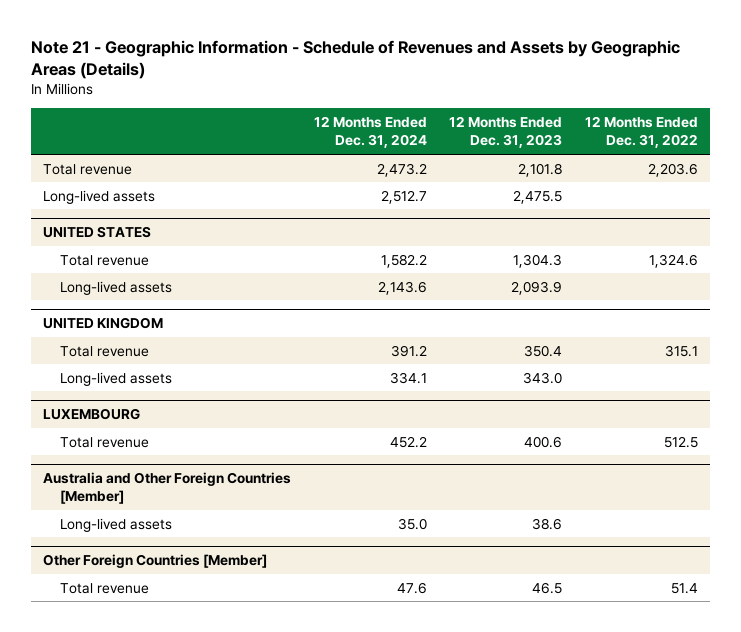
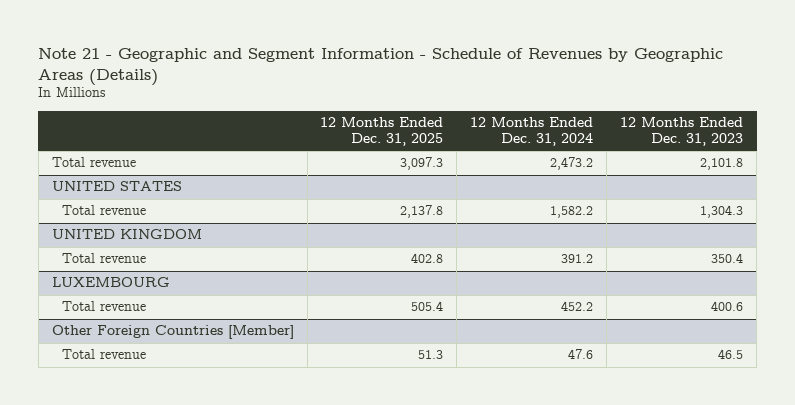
- Note 21 - Geographic Information - Schedule of Revenues and Assets by Geographic Areas (Details)
+ Note 21 - Geographic and Segment Information - Schedule of Revenues by Geographic Areas (Details)
- | 12 Months Ended Dec. 31, 2024 | 12 Months Ended Dec. 31, 2023 | 12 Months Ended Dec. 31, 2022
+ | 12 Months Ended Dec. 31, 2025 | 12 Months Ended Dec. 31, 2024 | 12 Months Ended Dec. 31, 2023
- Long-lived assets | 2,512.7 | 2,475.5 |
@ UNITED STATES
- Long-lived assets | 2,143.6 | 2,093.9 |
@ UNITED KINGDOM
- Long-lived assets | 334.1 | 343.0 |
- Australia and Other Foreign Countries [Member]
- Long-lived assets | 35.0 | 38.6 |

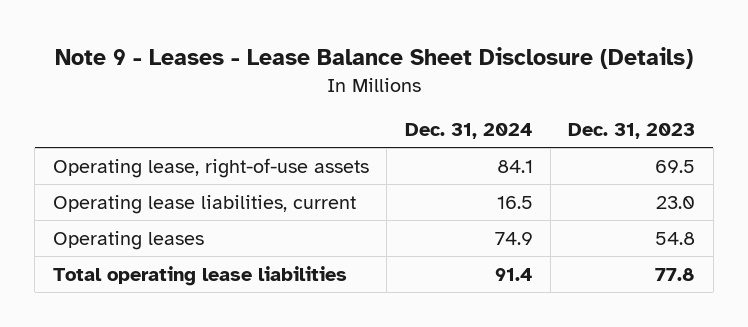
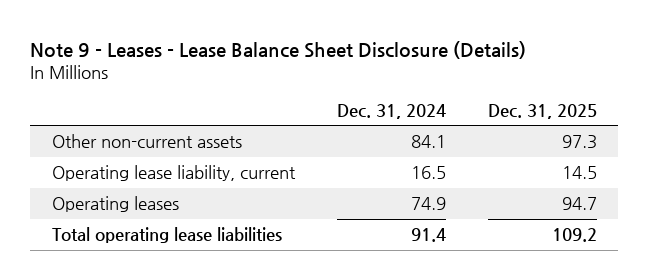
- | Dec. 31, 2024 | Dec. 31, 2023
+ | Dec. 31, 2024 | Dec. 31, 2025
- Operating lease, right-of-use assets | 84.1 | 69.5
- Operating lease liabilities, current | 16.5 | 23.0
+ Other non-current assets | 84.1 | 97.3
+ Operating lease liability, current | 16.5 | 14.5

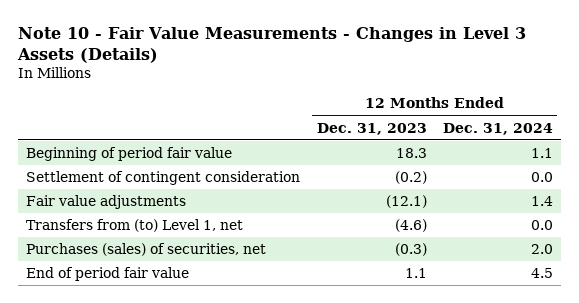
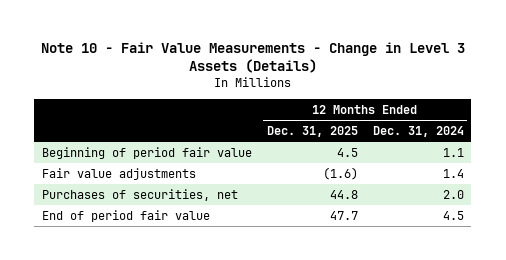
- Note 10 - Fair Value Measurements - Changes in Level 3 Assets (Details)
+ Note 10 - Fair Value Measurements - Change in Level 3 Assets (Details)
- | 12 Months Ended Dec. 31, 2023 | 12 Months Ended Dec. 31, 2024
+ | 12 Months Ended Dec. 31, 2025 | 12 Months Ended Dec. 31, 2024
- Settlement of contingent consideration | (0.2) | 0.0
- Transfers from (to) Level 1, net | (4.6) | 0.0
- Purchases (sales) of securities, net | (0.3) | 2.0
+ Purchases of securities, net | 44.8 | 2.0

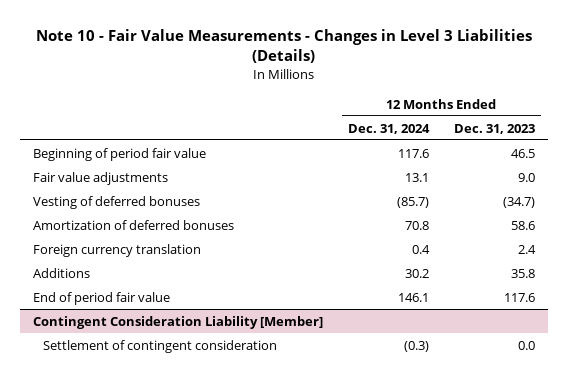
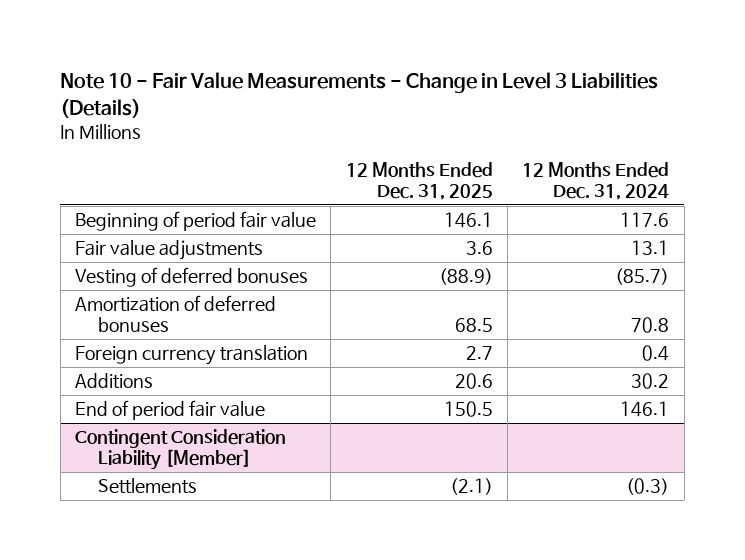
- Note 10 - Fair Value Measurements - Changes in Level 3 Liabilities (Details)
+ Note 10 - Fair Value Measurements - Change in Level 3 Liabilities (Details)
- | 12 Months Ended Dec. 31, 2024 | 12 Months Ended Dec. 31, 2023
+ | 12 Months Ended Dec. 31, 2025 | 12 Months Ended Dec. 31, 2024
@ Contingent Consideration Liability [Member]
- Settlement of contingent consideration | (0.3) | 0.0
+ Settlements | (2.1) | (0.3)

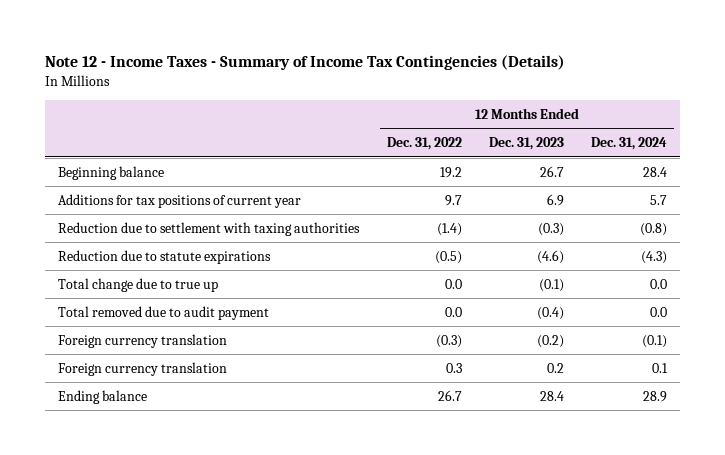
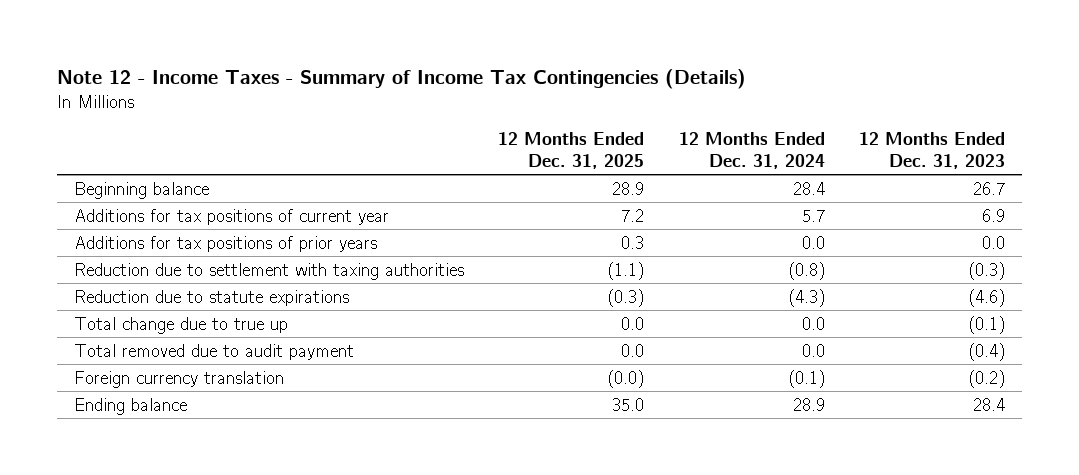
- | 12 Months Ended Dec. 31, 2022 | 12 Months Ended Dec. 31, 2023 | 12 Months Ended Dec. 31, 2024
+ | 12 Months Ended Dec. 31, 2025 | 12 Months Ended Dec. 31, 2024 | 12 Months Ended Dec. 31, 2023
+ Additions for tax positions of prior years | 0.3 | 0.0 | 0.0
- Foreign currency translation | 0.3 | 0.2 | 0.1

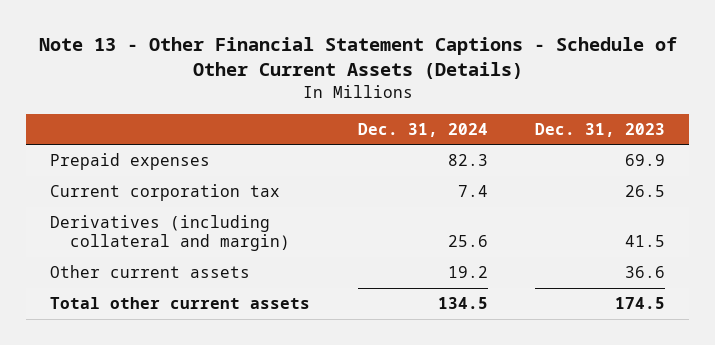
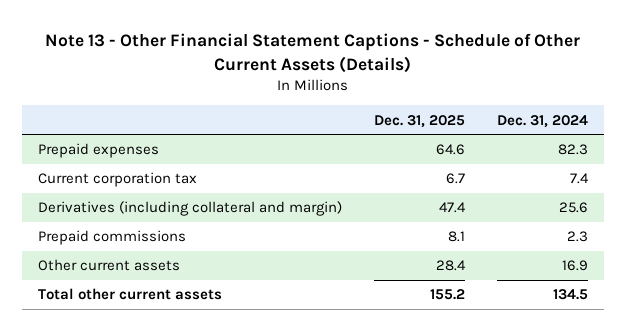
- | Dec. 31, 2024 | Dec. 31, 2023
+ | Dec. 31, 2025 | Dec. 31, 2024
- Other current assets | 19.2 | 36.6
+ Prepaid commissions | 8.1 | 2.3
+ Other current assets | 28.4 | 16.9

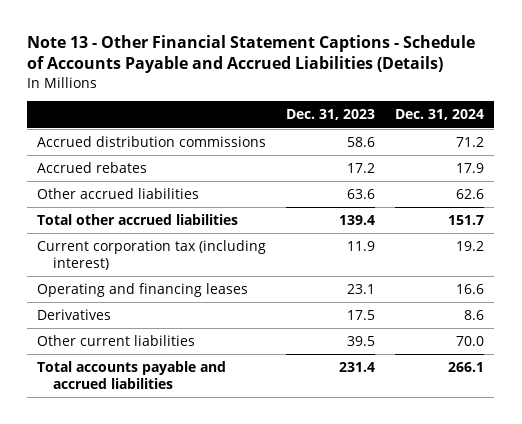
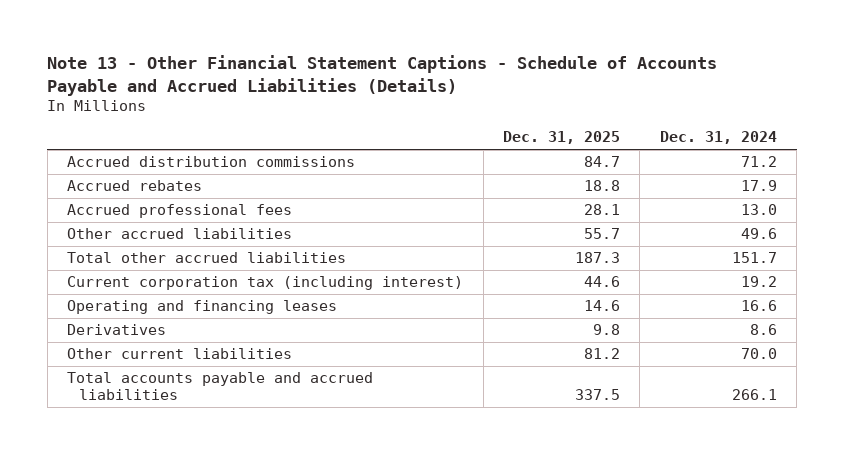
- | Dec. 31, 2023 | Dec. 31, 2024
+ | Dec. 31, 2025 | Dec. 31, 2024
- Other accrued liabilities | 63.6 | 62.6
+ Accrued professional fees | 28.1 | 13.0
+ Other accrued liabilities | 55.7 | 49.6

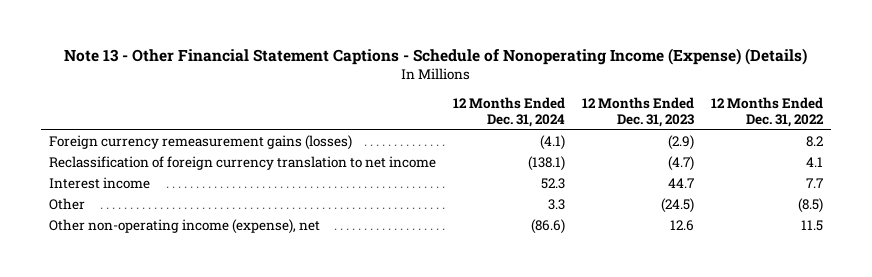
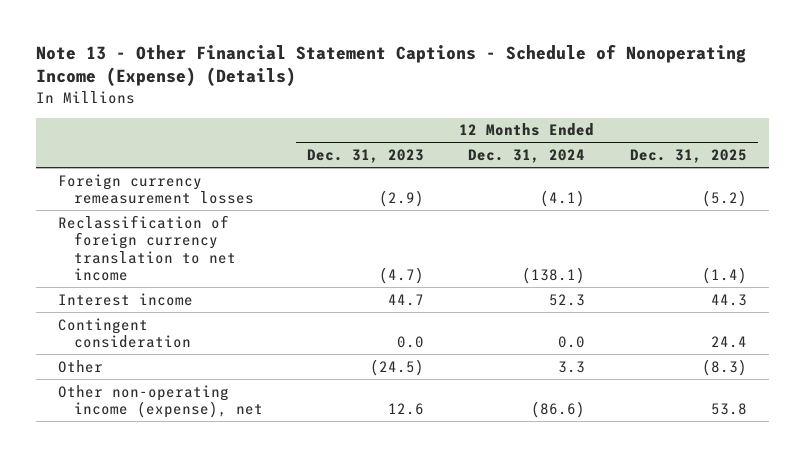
- | 12 Months Ended Dec. 31, 2024 | 12 Months Ended Dec. 31, 2023 | 12 Months Ended Dec. 31, 2022
+ | 12 Months Ended Dec. 31, 2023 | 12 Months Ended Dec. 31, 2024 | 12 Months Ended Dec. 31, 2025
- Foreign currency remeasurement gains (losses) | (4.1) | (2.9) | 8.2
+ Foreign currency remeasurement losses | (2.9) | (4.1) | (5.2)
+ Contingent consideration | 0.0 | 0.0 | 24.4

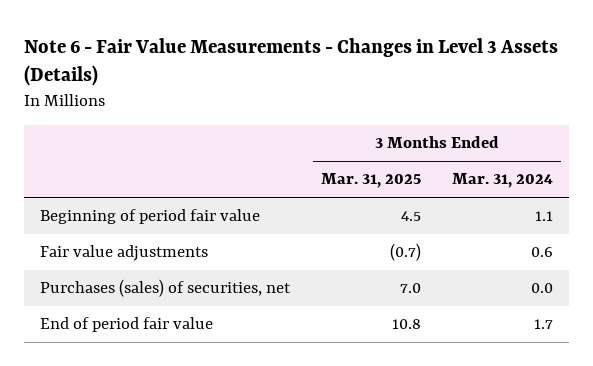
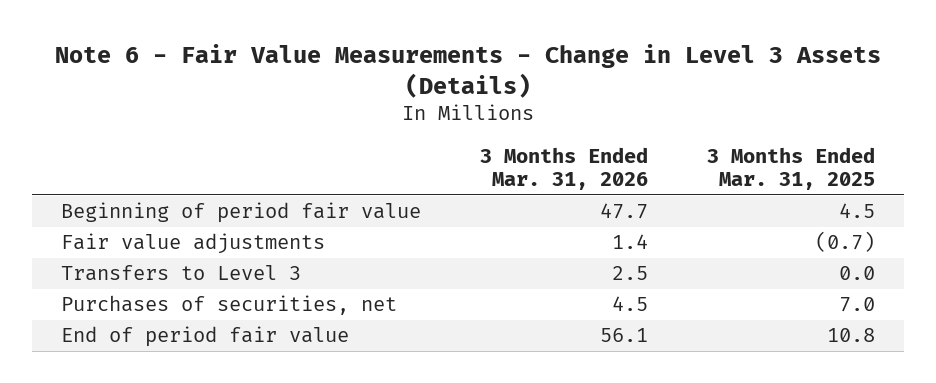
- Note 6 - Fair Value Measurements - Changes in Level 3 Assets (Details)
+ Note 6 - Fair Value Measurements - Change in Level 3 Assets (Details)
- | 3 Months Ended Mar. 31, 2025 | 3 Months Ended Mar. 31, 2024
+ | 3 Months Ended Mar. 31, 2026 | 3 Months Ended Mar. 31, 2025
- Purchases (sales) of securities, net | 7.0 | 0.0
+ Transfers to Level 3 | 2.5 | 0.0
+ Purchases of securities, net | 4.5 | 7.0

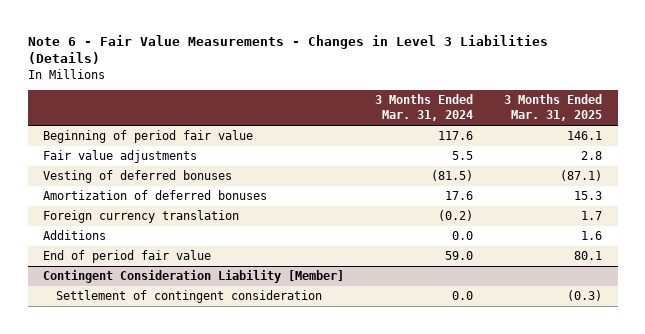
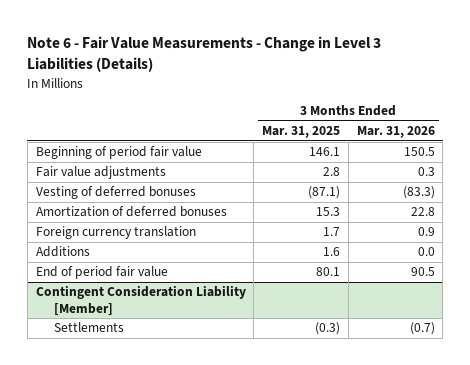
- Note 6 - Fair Value Measurements - Changes in Level 3 Liabilities (Details)
+ Note 6 - Fair Value Measurements - Change in Level 3 Liabilities (Details)
- | 3 Months Ended Mar. 31, 2024 | 3 Months Ended Mar. 31, 2025
+ | 3 Months Ended Mar. 31, 2025 | 3 Months Ended Mar. 31, 2026
@ Contingent Consideration Liability [Member]
- Settlement of contingent consideration | 0.0 | (0.3)
+ Settlements | (0.3) | (0.7)

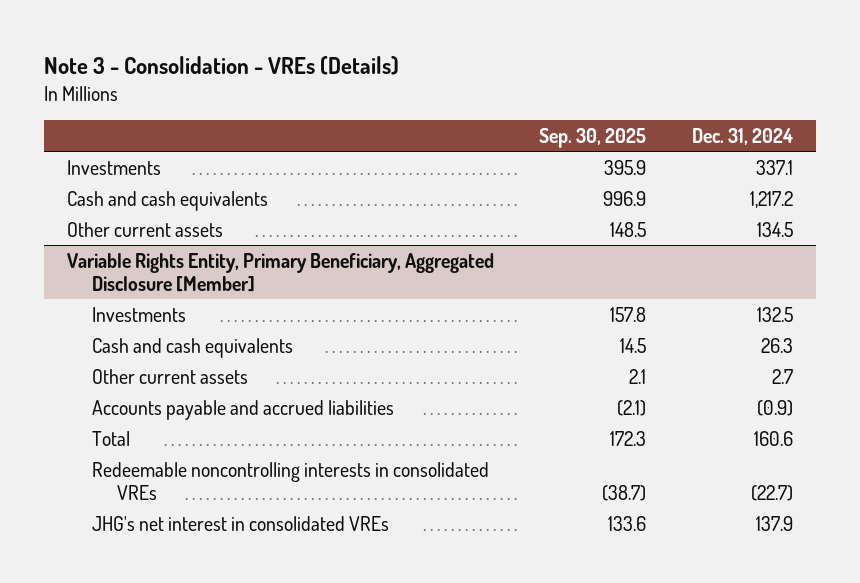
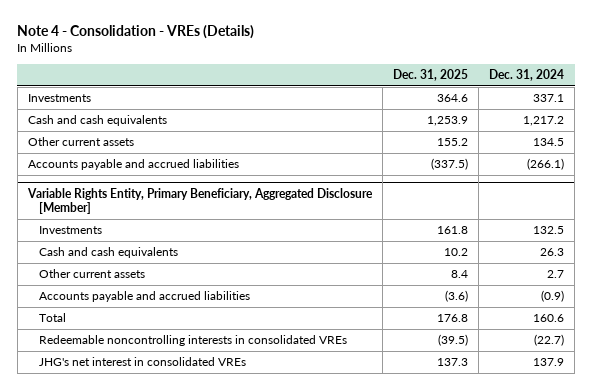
- Note 3 - Consolidation - VREs (Details)
+ Note 4 - Consolidation - VREs (Details)
- | Sep. 30, 2025 | Dec. 31, 2024
+ | Dec. 31, 2025 | Dec. 31, 2024
+ Accounts payable and accrued liabilities | (337.5) | (266.1)

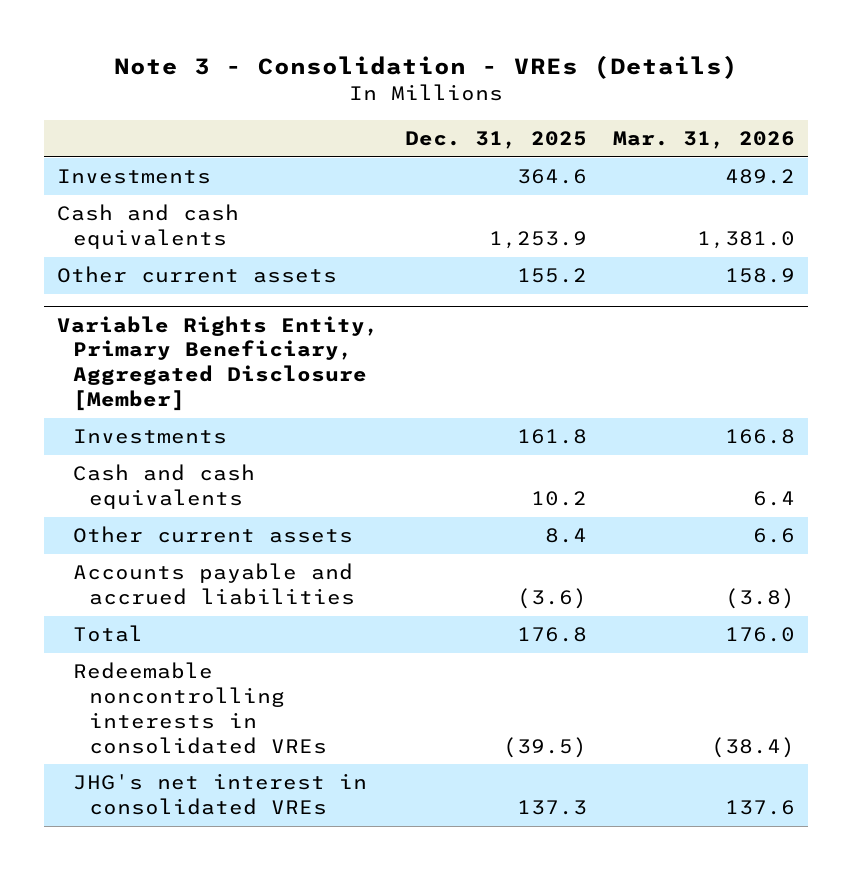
- Note 4 - Consolidation - VREs (Details)
+ Note 3 - Consolidation - VREs (Details)
- | Dec. 31, 2025 | Dec. 31, 2024
+ | Dec. 31, 2025 | Mar. 31, 2026
- Accounts payable and accrued liabilities | (337.5) | (266.1)

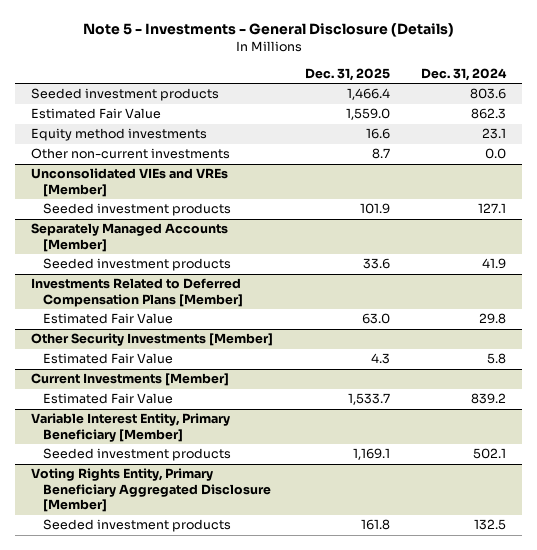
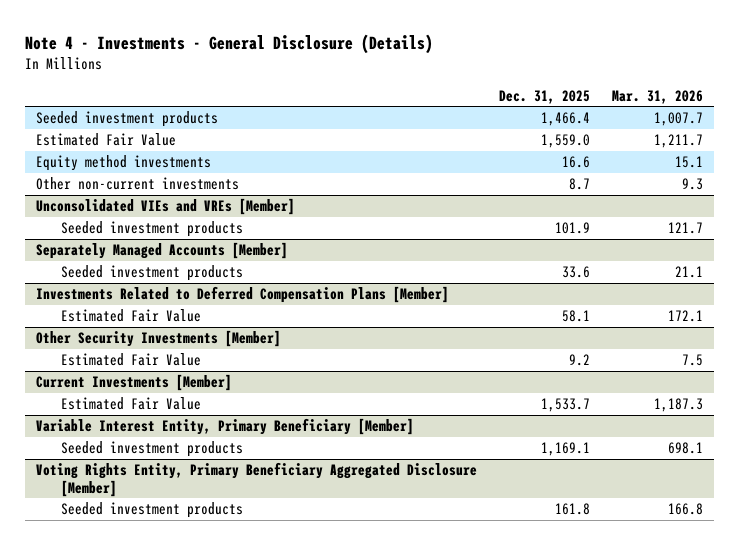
- Note 5 - Investments - General Disclosure (Details)
+ Note 4 - Investments - General Disclosure (Details)
- | Dec. 31, 2025 | Dec. 31, 2024
+ | Dec. 31, 2025 | Mar. 31, 2026
@ Investments Related to Deferred Compensation Plans [Member]
- Estimated Fair Value | 63.0 | 29.8
+ Estimated Fair Value | 58.1 | 172.1
@ Other Security Investments [Member]
- Estimated Fair Value | 4.3 | 5.8
+ Estimated Fair Value | 9.2 | 7.5

